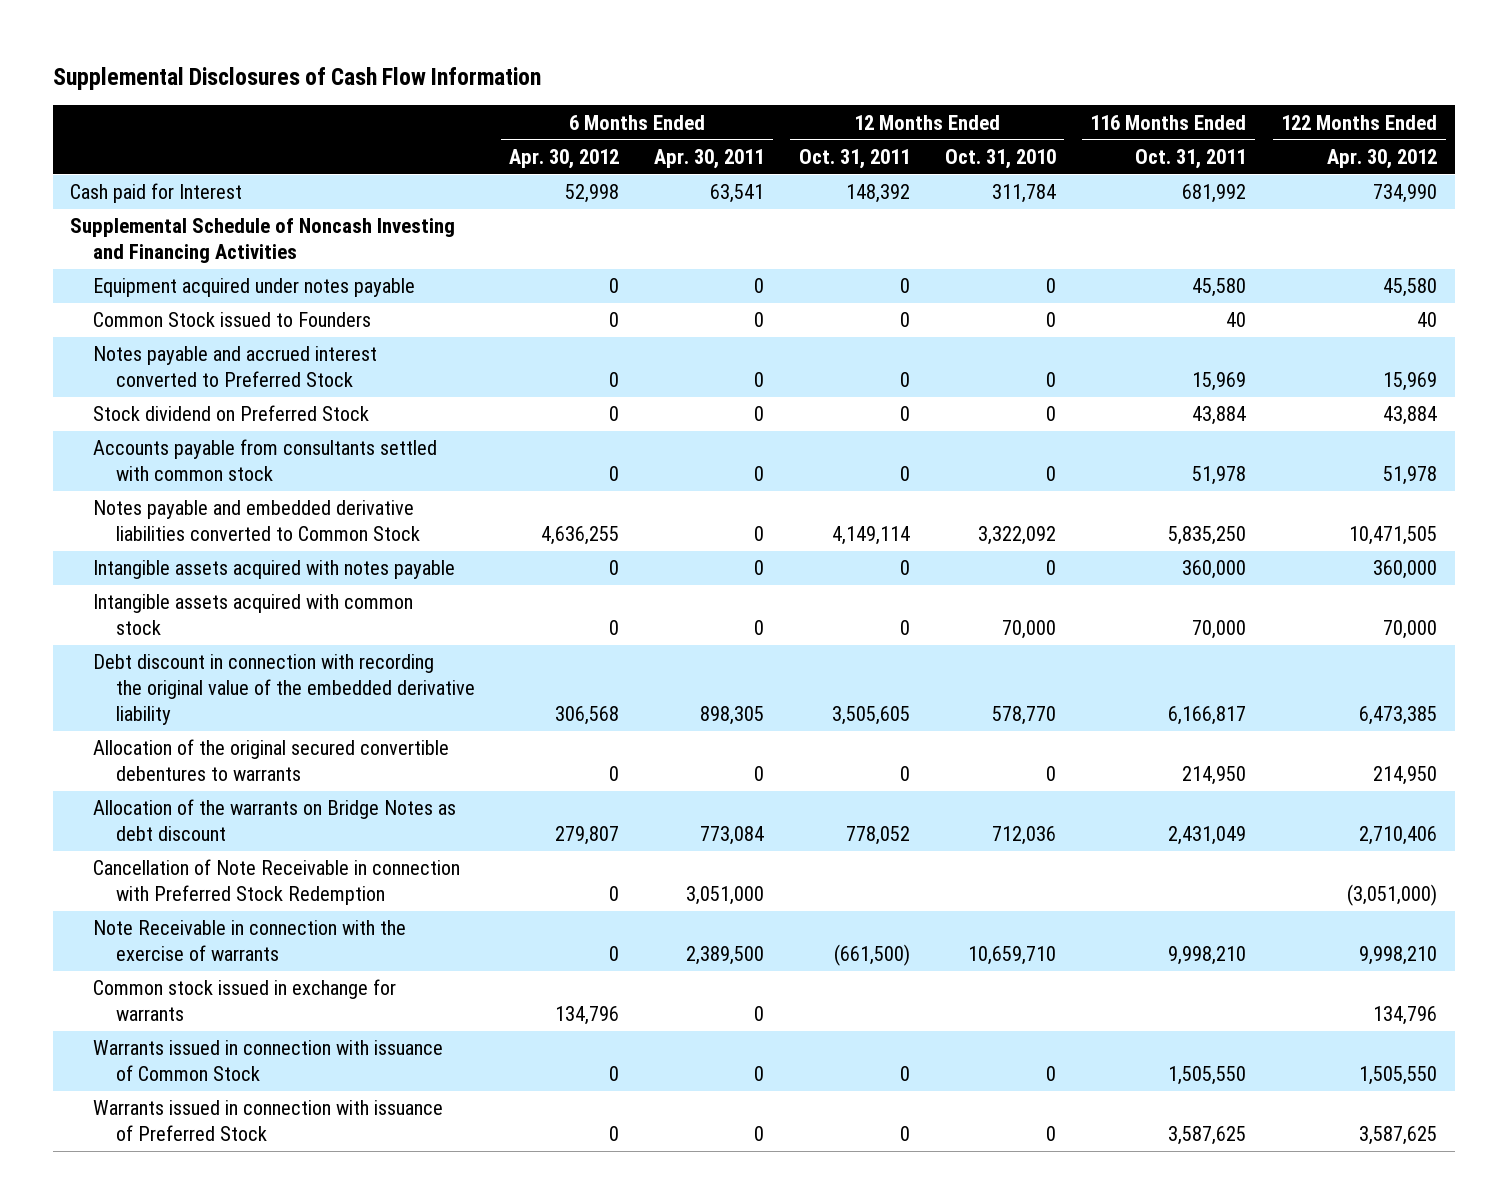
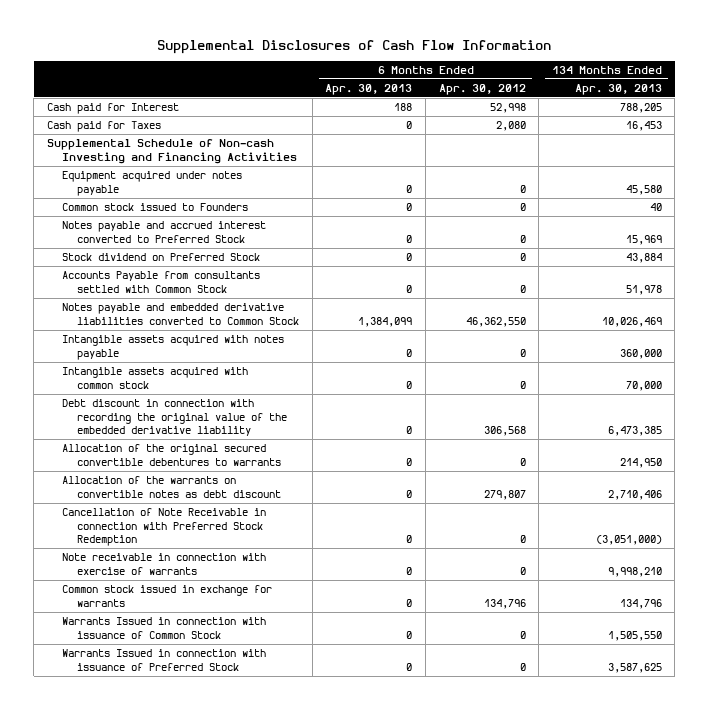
- | 6 Months Ended Apr. 30, 2012 | 6 Months Ended Apr. 30, 2011 | 12 Months Ended Oct. 31, 2011 | 12 Months Ended Oct. 31, 2010 | 116 Months Ended Oct. 31, 2011 | 122 Months Ended Apr. 30, 2012
+ | 6 Months Ended Apr. 30, 2013 | 6 Months Ended Apr. 30, 2012 | 134 Months Ended Apr. 30, 2013
- Supplemental Schedule of Noncash Investing and Financing Activities
+ Cash paid for Taxes | 0 | 2,080 | 16,453
+ Supplemental Schedule of Non-cash Investing and Financing Activities
- Common Stock issued to Founders | 0 | 0 | 0 | 0 | 40 | 40
+ Common stock issued to Founders | 0 | 0 | 40
- Accounts payable from consultants settled with common stock | 0 | 0 | 0 | 0 | 51,978 | 51,978
- Notes payable and embedded derivative liabilities converted to Common Stock | 4,636,255 | 0 | 4,149,114 | 3,322,092 | 5,835,250 | 10,471,505
+ Accounts Payable from consultants settled with Common Stock | 0 | 0 | 51,978
+ Notes payable and embedded derivative liabilities converted to Common Stock | 1,384,099 | 46,362,550 | 10,026,469
- Allocation of the warrants on Bridge Notes as debt discount | 279,807 | 773,084 | 778,052 | 712,036 | 2,431,049 | 2,710,406
+ Allocation of the warrants on convertible notes as debt discount | 0 | 279,807 | 2,710,406
- Note Receivable in connection with the exercise of warrants | 0 | 2,389,500 | (661,500) | 10,659,710 | 9,998,210 | 9,998,210
+ Note receivable in connection with exercise of warrants | 0 | 0 | 9,998,210
- Warrants issued in connection with issuance of Common Stock | 0 | 0 | 0 | 0 | 1,505,550 | 1,505,550
- Warrants issued in connection with issuance of Preferred Stock | 0 | 0 | 0 | 0 | 3,587,625 | 3,587,625
+ Warrants Issued in connection with issuance of Common Stock | 0 | 0 | 1,505,550
+ Warrants Issued in connection with issuance of Preferred Stock | 0 | 0 | 3,587,625

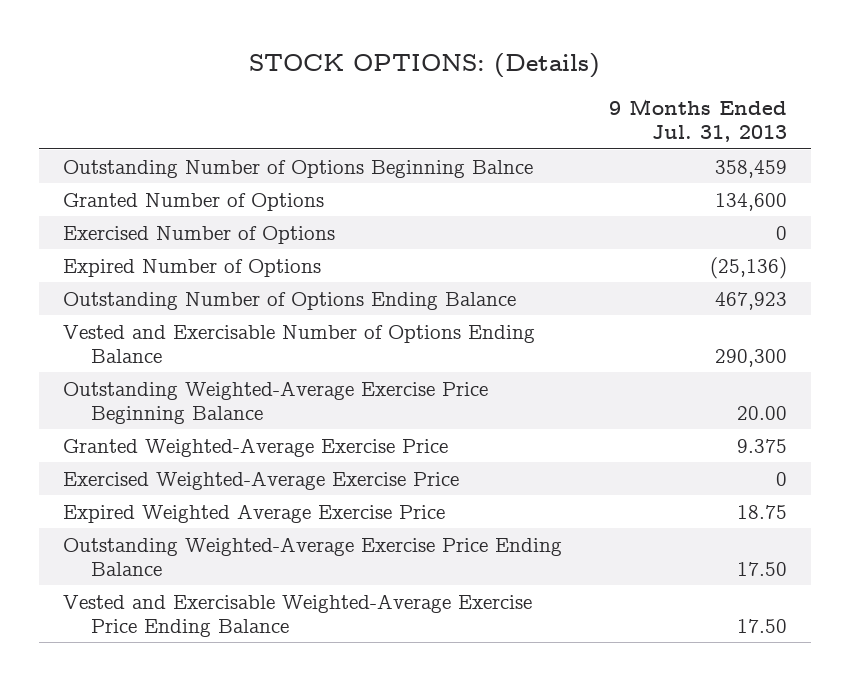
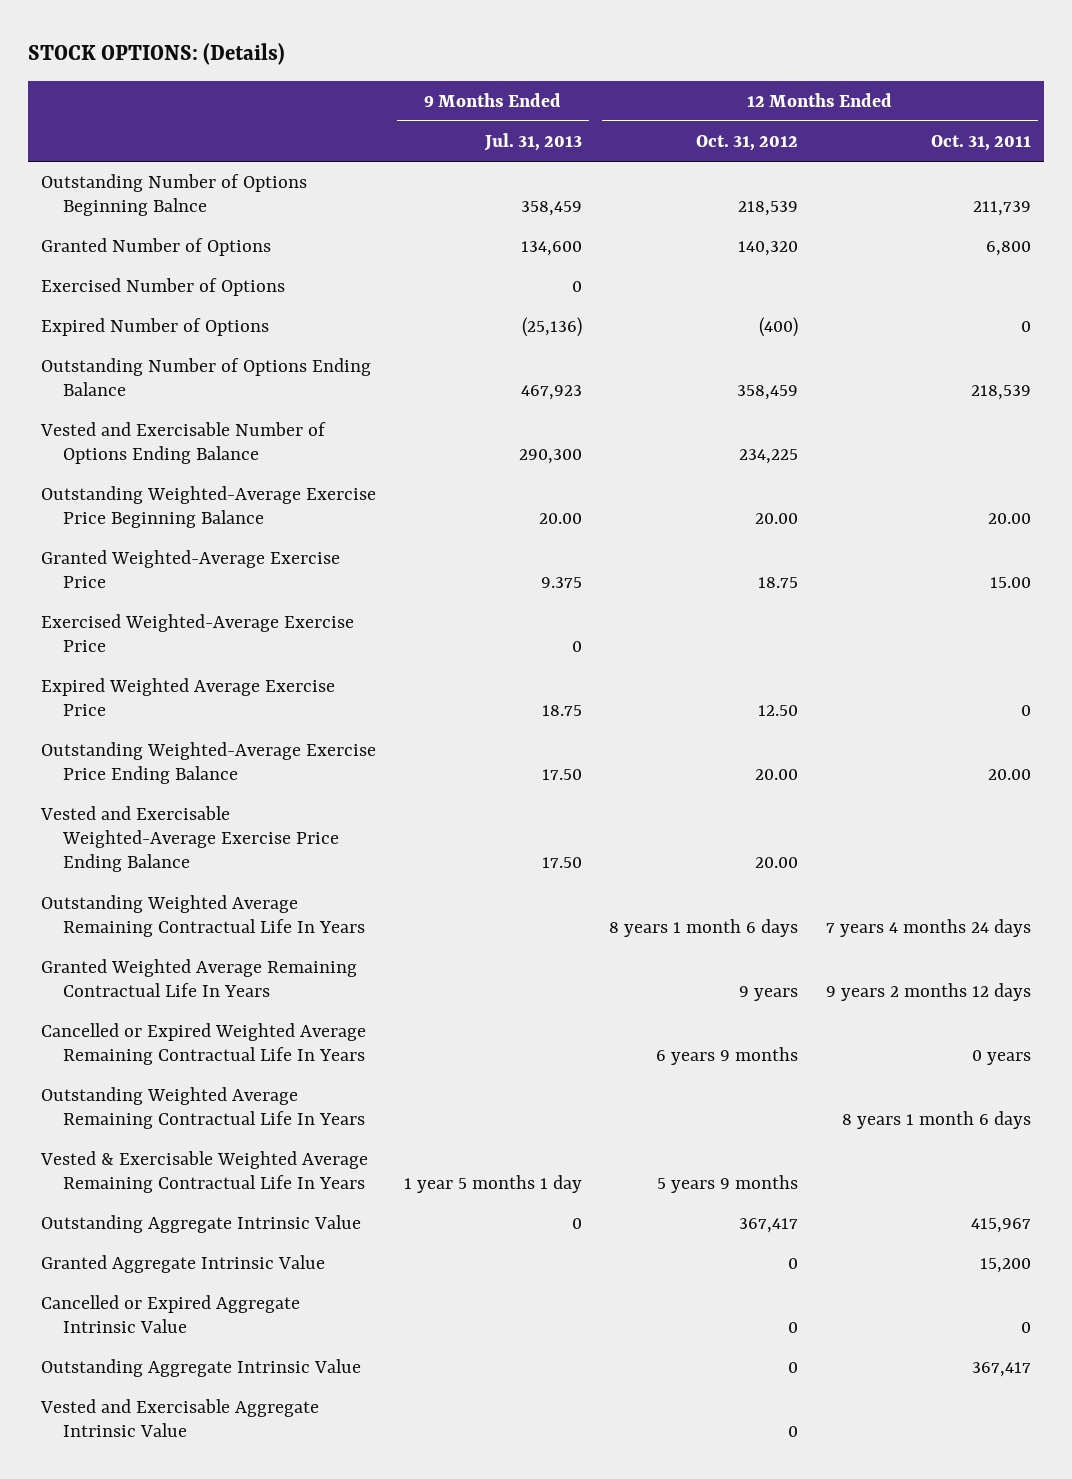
- | 9 Months Ended Jul. 31, 2013
+ | 9 Months Ended Jul. 31, 2013 | 12 Months Ended Oct. 31, 2012 | 12 Months Ended Oct. 31, 2011
+ Outstanding Weighted Average Remaining Contractual Life In Years | | 8 years 1 month 6 days | 7 years 4 months 24 days
+ Granted Weighted Average Remaining Contractual Life In Years | | 9 years | 9 years 2 months 12 days
+ Cancelled or Expired Weighted Average Remaining Contractual Life In Years | | 6 years 9 months | 0 years
+ Outstanding Weighted Average Remaining Contractual Life In Years | | | 8 years 1 month 6 days
+ Vested & Exercisable Weighted Average Remaining Contractual Life In Years | 1 year 5 months 1 day | 5 years 9 months |
+ Outstanding Aggregate Intrinsic Value | 0 | 367,417 | 415,967
+ Granted Aggregate Intrinsic Value | | 0 | 15,200
+ Cancelled or Expired Aggregate Intrinsic Value | | 0 | 0
+ Outstanding Aggregate Intrinsic Value | | 0 | 367,417
+ Vested and Exercisable Aggregate Intrinsic Value | | 0 |

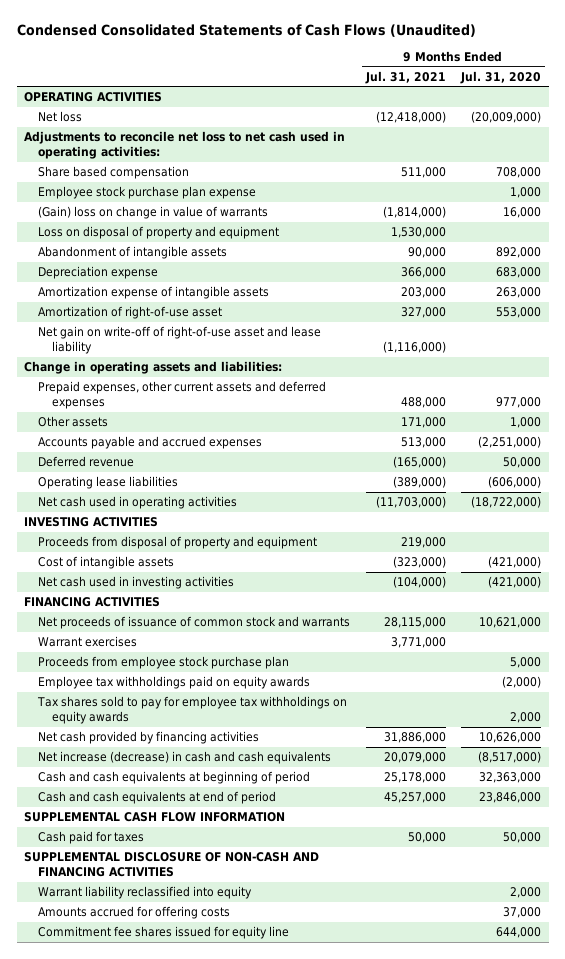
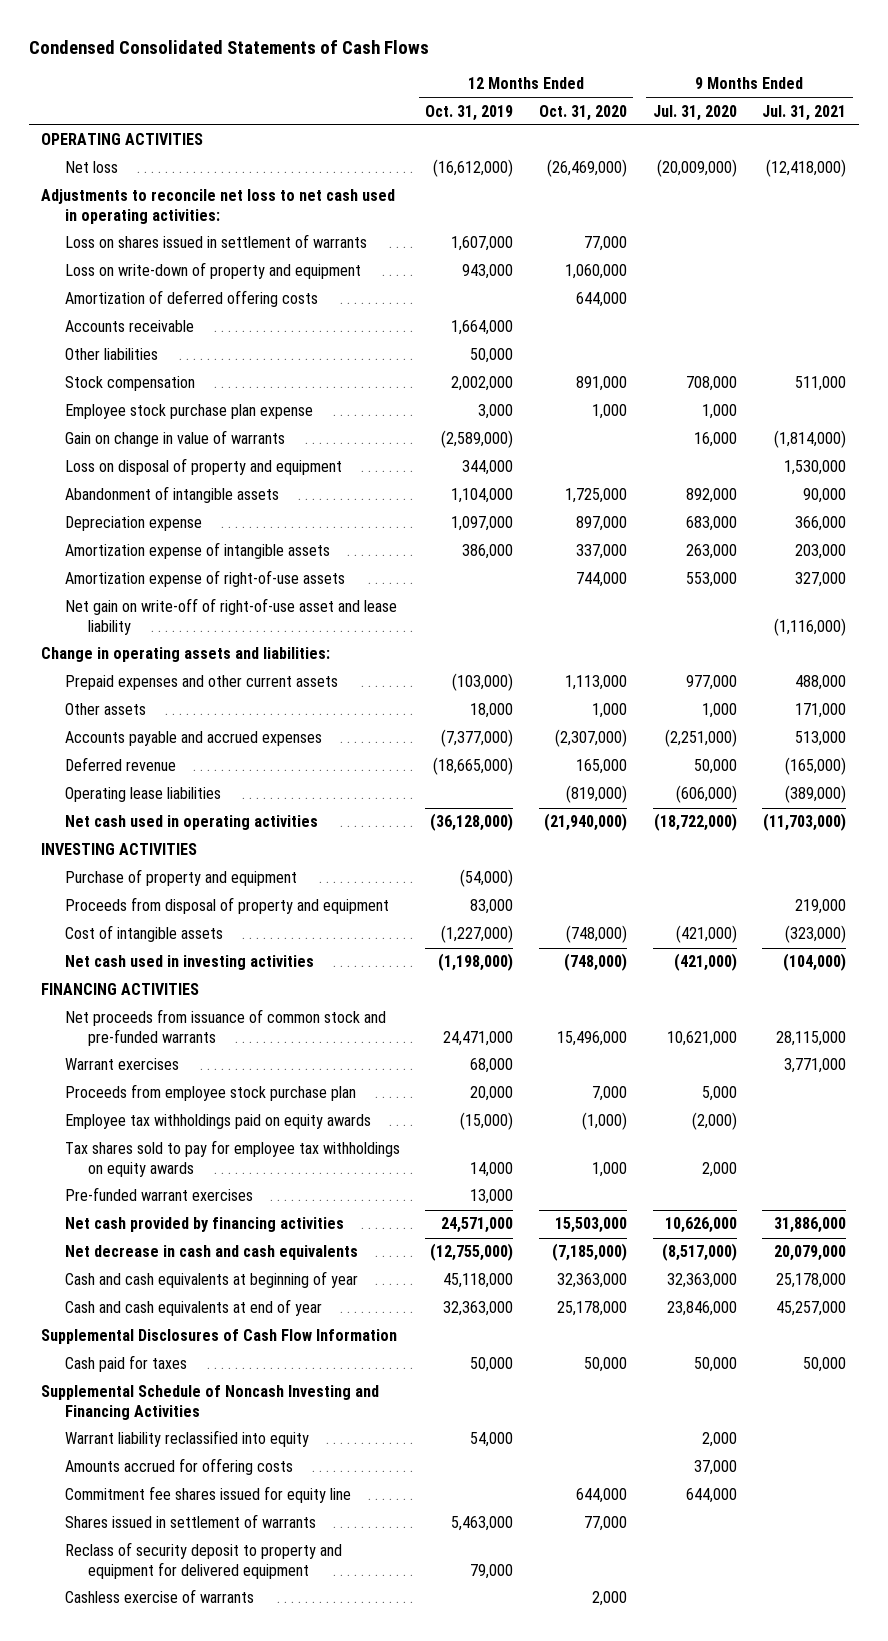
- Condensed Consolidated Statements of Cash Flows (Unaudited)
+ Condensed Consolidated Statements of Cash Flows
- | 9 Months Ended Jul. 31, 2021 | 9 Months Ended Jul. 31, 2020
+ | 12 Months Ended Oct. 31, 2019 | 12 Months Ended Oct. 31, 2020 | 9 Months Ended Jul. 31, 2020 | 9 Months Ended Jul. 31, 2021
- Share based compensation | 511,000 | 708,000
+ Loss on shares issued in settlement of warrants | 1,607,000 | 77,000 | |
+ Loss on write-down of property and equipment | 943,000 | 1,060,000 | |
+ Amortization of deferred offering costs | | 644,000 | |
+ Accounts receivable | 1,664,000 | | |
+ Other liabilities | 50,000 | | |
+ Stock compensation | 2,002,000 | 891,000 | 708,000 | 511,000
- (Gain) loss on change in value of warrants | (1,814,000) | 16,000
+ Gain on change in value of warrants | (2,589,000) | | 16,000 | (1,814,000)
- Amortization of right-of-use asset | 327,000 | 553,000
+ Amortization expense of right-of-use assets | | 744,000 | 553,000 | 327,000
- Prepaid expenses, other current assets and deferred expenses | 488,000 | 977,000
+ Prepaid expenses and other current assets | (103,000) | 1,113,000 | 977,000 | 488,000
+ Purchase of property and equipment | (54,000) | | |
- Net proceeds of issuance of common stock and warrants | 28,115,000 | 10,621,000
+ Net proceeds from issuance of common stock and pre-funded warrants | 24,471,000 | 15,496,000 | 10,621,000 | 28,115,000
+ Pre-funded warrant exercises | 13,000 | | |
- Net increase (decrease) in cash and cash equivalents | 20,079,000 | (8,517,000)
- Cash and cash equivalents at beginning of period | 25,178,000 | 32,363,000
- Cash and cash equivalents at end of period | 45,257,000 | 23,846,000
- SUPPLEMENTAL CASH FLOW INFORMATION
+ Net decrease in cash and cash equivalents | (12,755,000) | (7,185,000) | (8,517,000) | 20,079,000
+ Cash and cash equivalents at beginning of year | 45,118,000 | 32,363,000 | 32,363,000 | 25,178,000
+ Cash and cash equivalents at end of year | 32,363,000 | 25,178,000 | 23,846,000 | 45,257,000
+ Supplemental Disclosures of Cash Flow Information
- SUPPLEMENTAL DISCLOSURE OF NON-CASH AND FINANCING ACTIVITIES
+ Supplemental Schedule of Noncash Investing and Financing Activities
+ Shares issued in settlement of warrants | 5,463,000 | 77,000 | |
+ Reclass of security deposit to property and equipment for delivered equipment | 79,000 | | |
+ Cashless exercise of warrants | | 2,000 | |

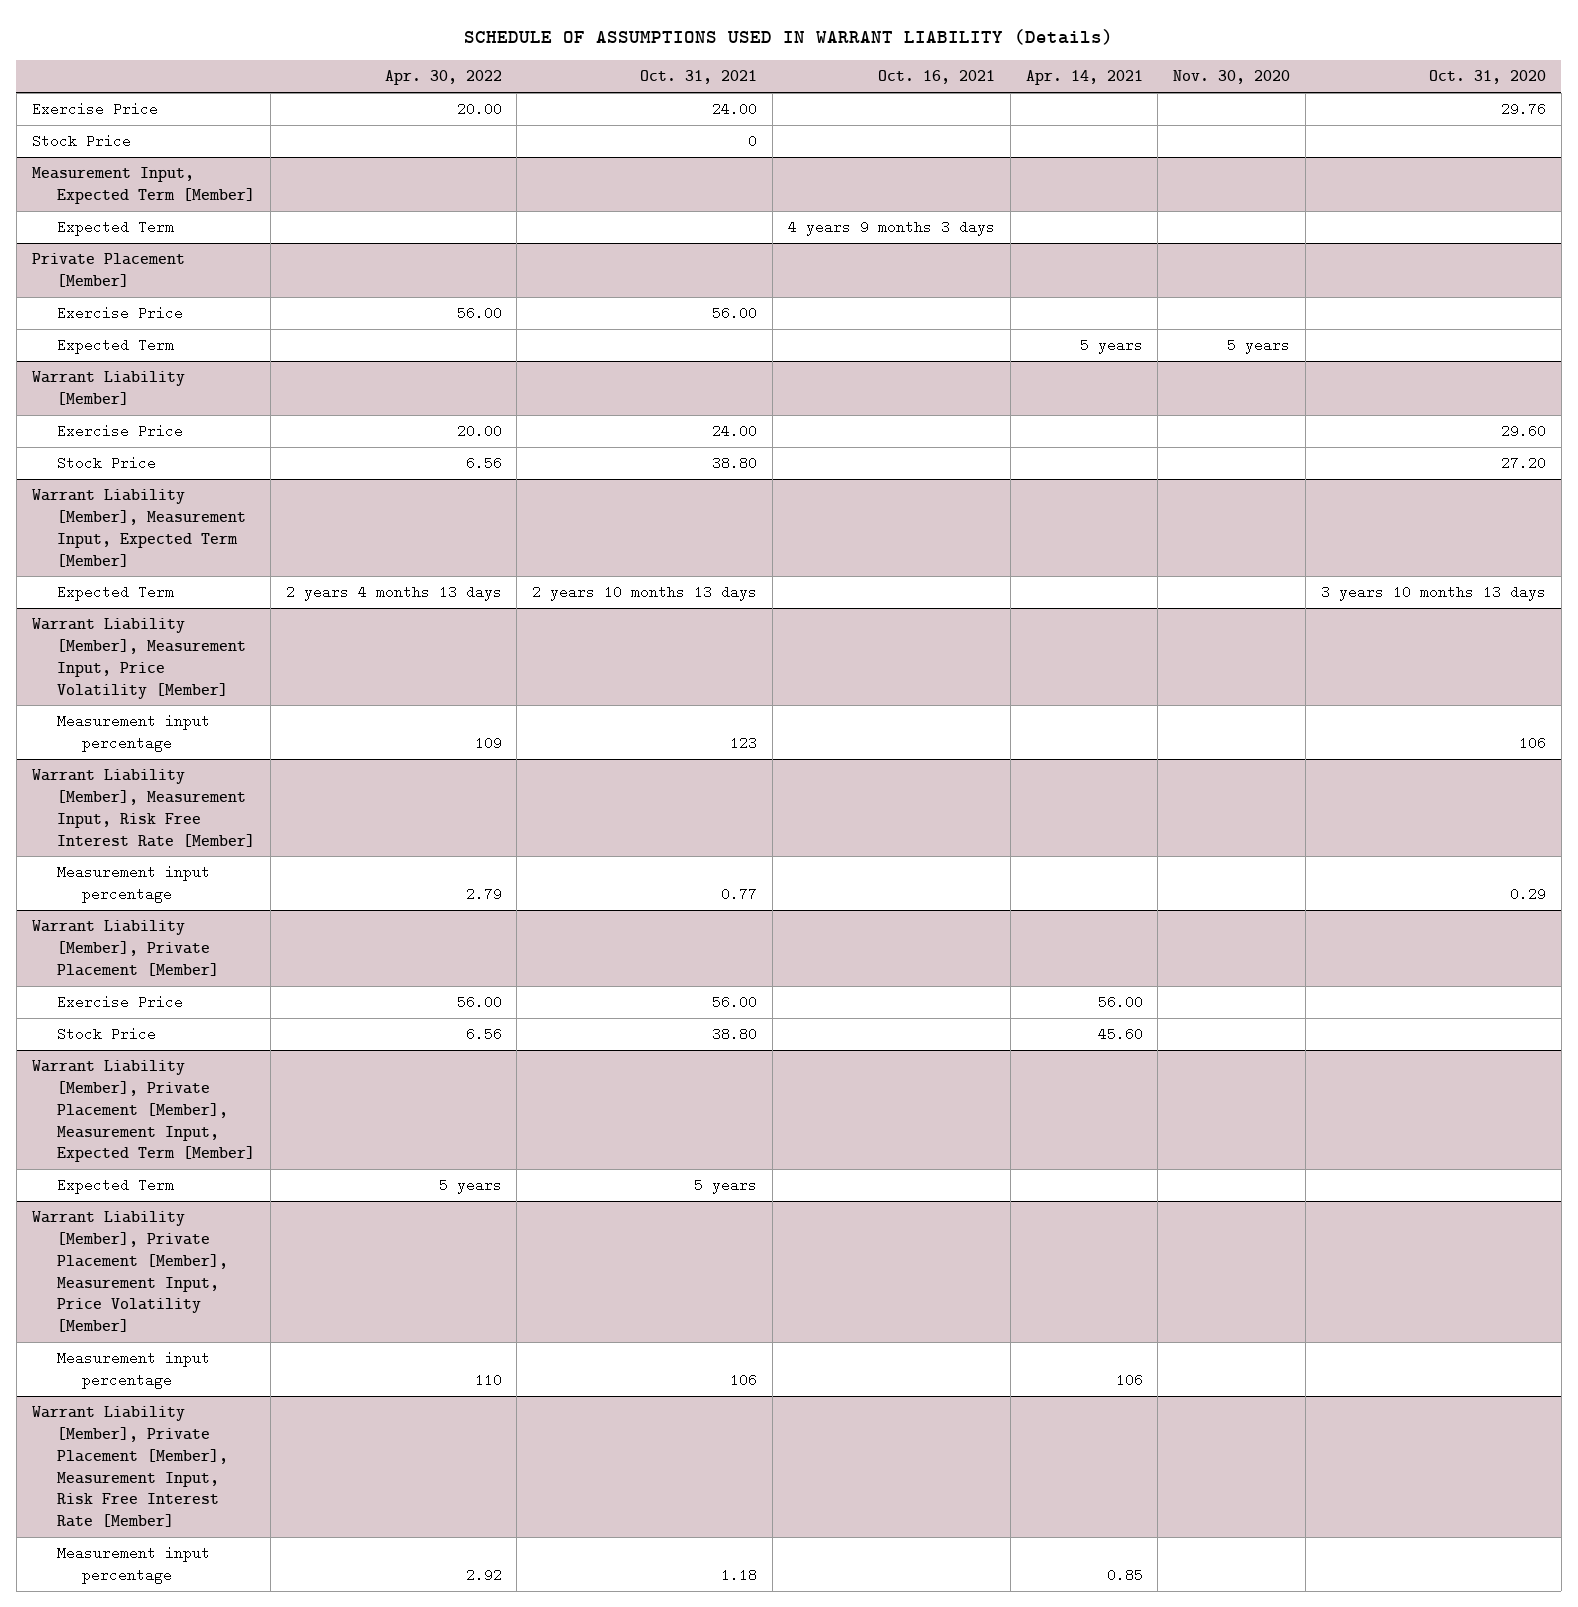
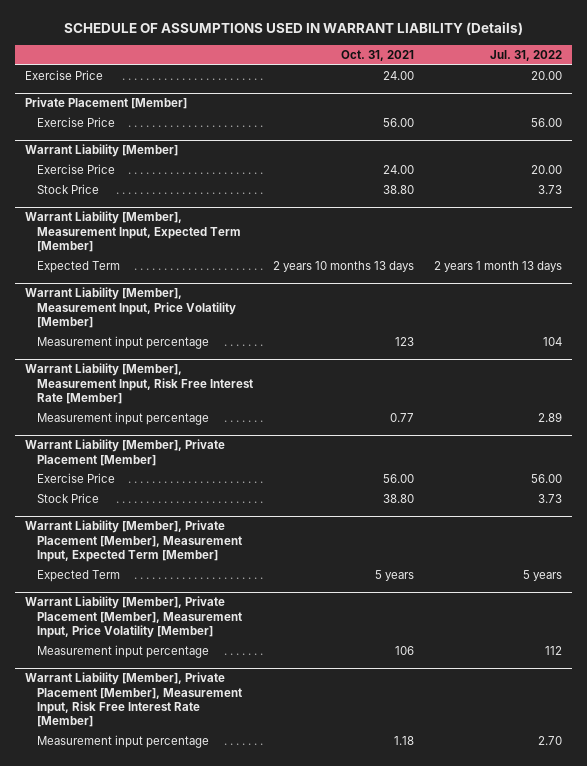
- | Apr. 30, 2022 | Oct. 31, 2021 | Oct. 16, 2021 | Apr. 14, 2021 | Nov. 30, 2020 | Oct. 31, 2020
+ | Oct. 31, 2021 | Jul. 31, 2022
- Stock Price | | 0 | | | |
- Measurement Input, Expected Term [Member]
- Expected Term | | | 4 years 9 months 3 days | | |
@ Private Placement [Member]
- Expected Term | | | | 5 years | 5 years |

